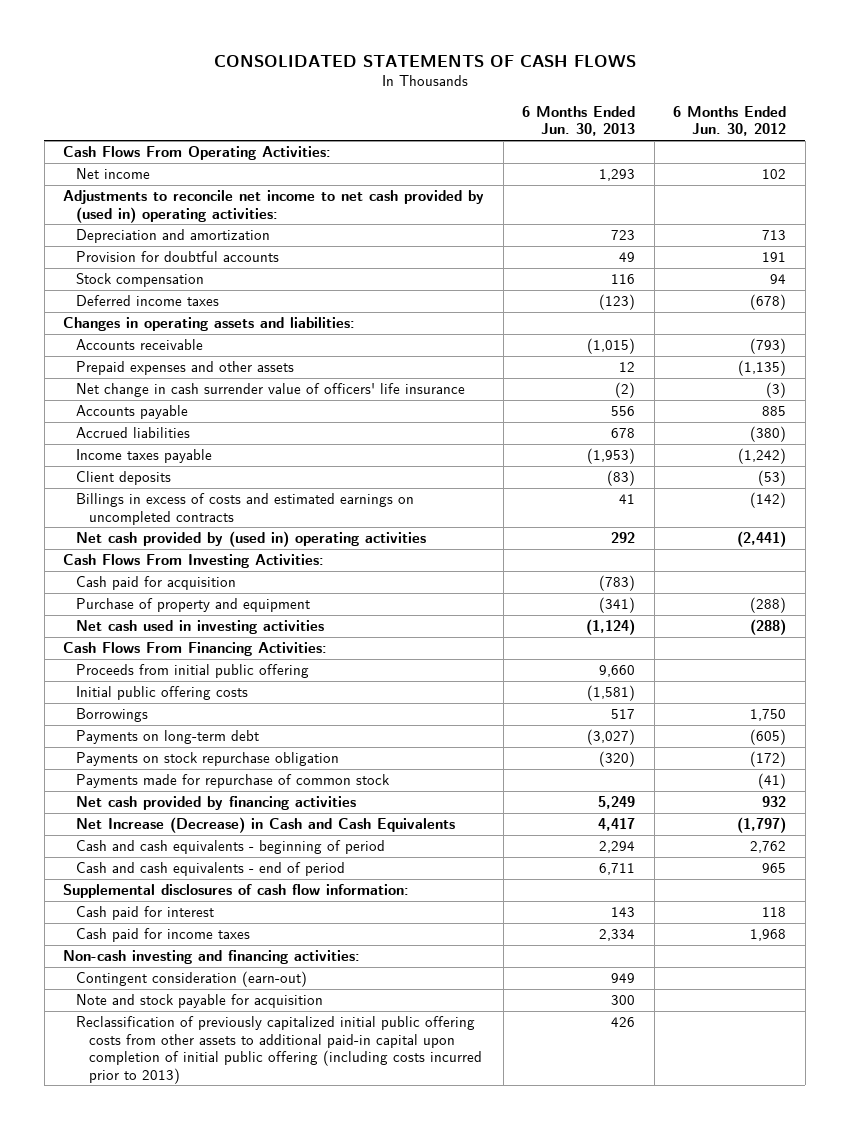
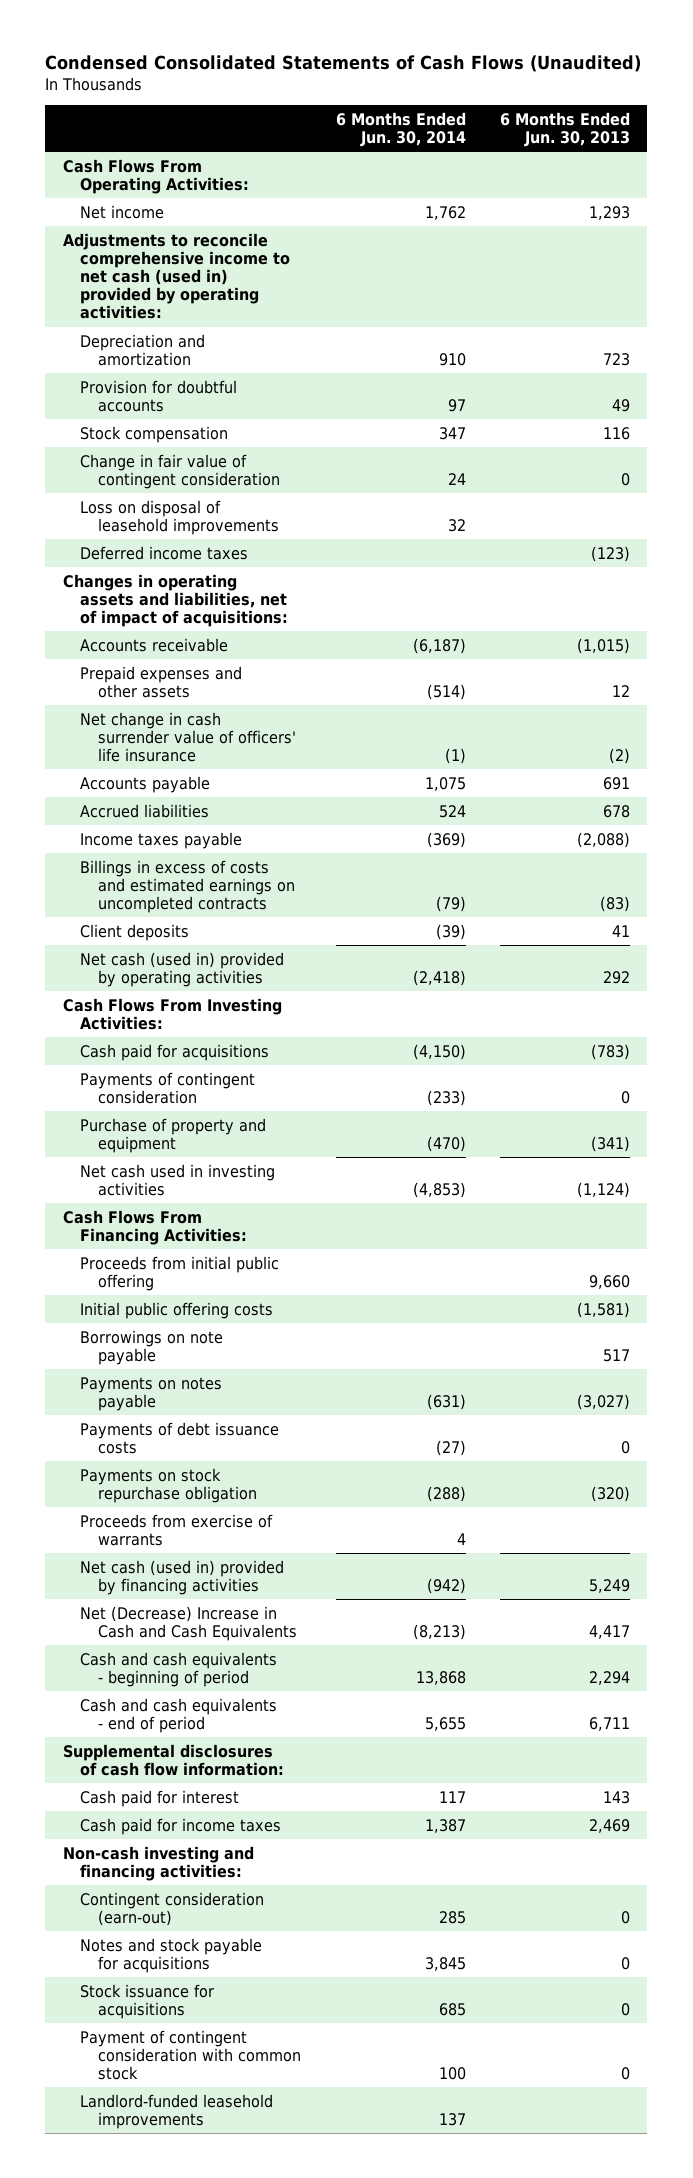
- CONSOLIDATED STATEMENTS OF CASH FLOWS
+ Condensed Consolidated Statements of Cash Flows (Unaudited)
- | 6 Months Ended Jun. 30, 2013 | 6 Months Ended Jun. 30, 2012
+ | 6 Months Ended Jun. 30, 2014 | 6 Months Ended Jun. 30, 2013
- Adjustments to reconcile net income to net cash provided by (used in) operating activities:
+ Adjustments to reconcile comprehensive income to net cash (used in) provided by operating activities:
+ Change in fair value of contingent consideration | 24 | 0
+ Loss on disposal of leasehold improvements | 32 |
- Changes in operating assets and liabilities:
+ Changes in operating assets and liabilities, net of impact of acquisitions:
- Accounts payable | 556 | 885
+ Accounts payable | 1,075 | 691
- Income taxes payable | (1,953) | (1,242)
- Client deposits | (83) | (53)
- Billings in excess of costs and estimated earnings on uncompleted contracts | 41 | (142)
- Net cash provided by (used in) operating activities | 292 | (2,441)
+ Income taxes payable | (369) | (2,088)
+ Billings in excess of costs and estimated earnings on uncompleted contracts | (79) | (83)
+ Client deposits | (39) | 41
+ Net cash (used in) provided by operating activities | (2,418) | 292
- Cash paid for acquisition | (783) |
+ Cash paid for acquisitions | (4,150) | (783)
+ Payments of contingent consideration | (233) | 0
- Borrowings | 517 | 1,750
- Payments on long-term debt | (3,027) | (605)
+ Borrowings on note payable | | 517
+ Payments on notes payable | (631) | (3,027)
+ Payments of debt issuance costs | (27) | 0
- Payments made for repurchase of common stock | | (41)
- Net cash provided by financing activities | 5,249 | 932
- Net Increase (Decrease) in Cash and Cash Equivalents | 4,417 | (1,797)
+ Proceeds from exercise of warrants | 4 |
+ Net cash (used in) provided by financing activities | (942) | 5,249
+ Net (Decrease) Increase in Cash and Cash Equivalents | (8,213) | 4,417
- Cash paid for income taxes | 2,334 | 1,968
+ Cash paid for income taxes | 1,387 | 2,469
- Contingent consideration (earn-out) | 949 |
- Note and stock payable for acquisition | 300 |
- Reclassification of previously capitalized initial public offering costs from other assets to additional paid-in capital upon completion of initial public offering (including costs incurred prior to 2013) | 426 |
+ Contingent consideration (earn-out) | 285 | 0
+ Notes and stock payable for acquisitions | 3,845 | 0
+ Stock issuance for acquisitions | 685 | 0
+ Payment of contingent consideration with common stock | 100 | 0
+ Landlord-funded leasehold improvements | 137 |

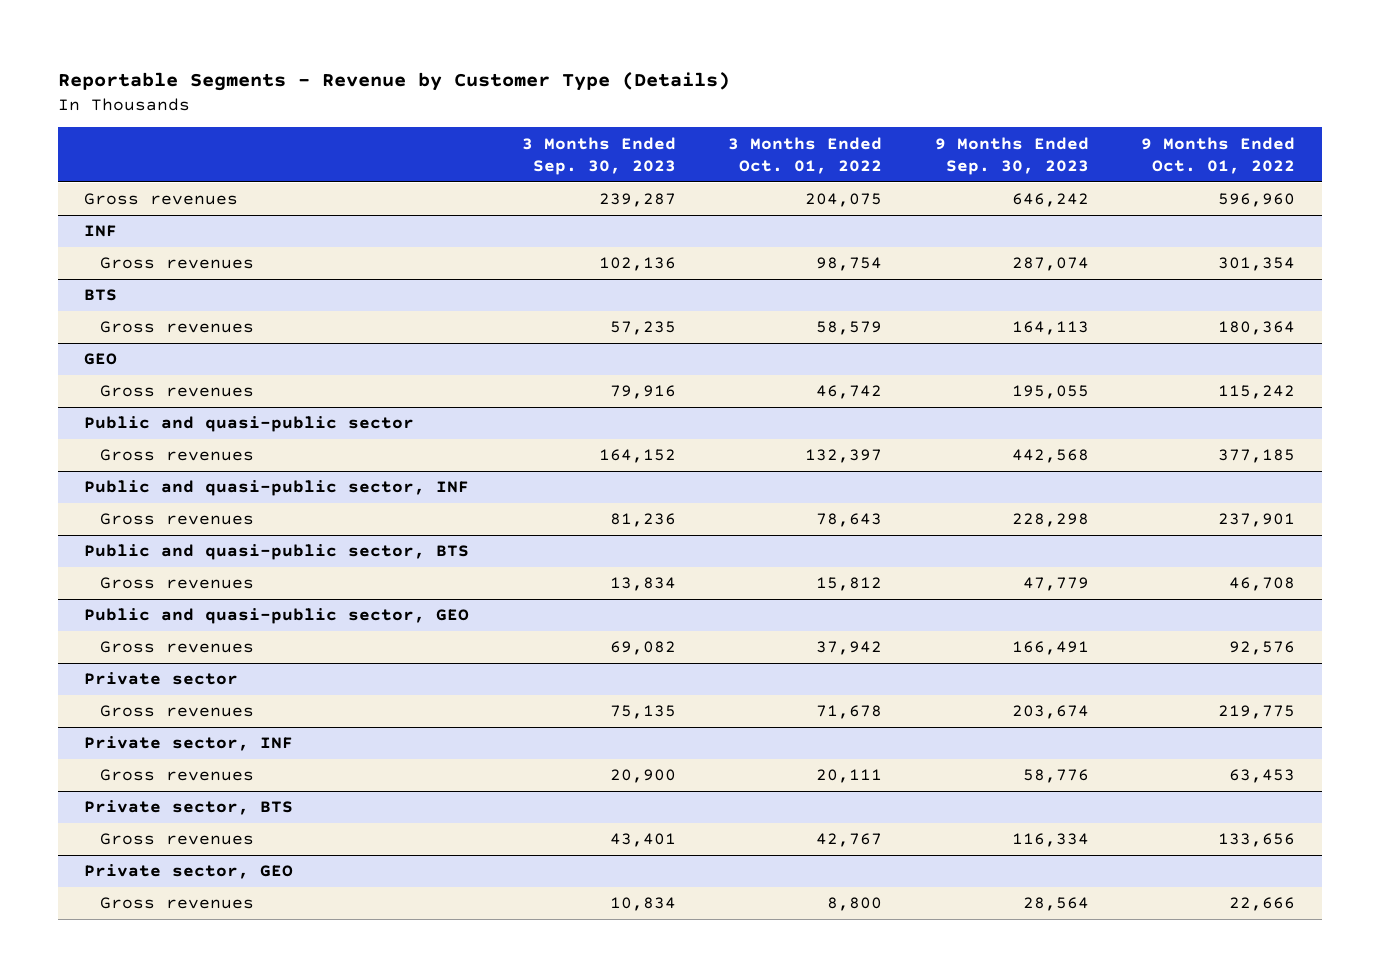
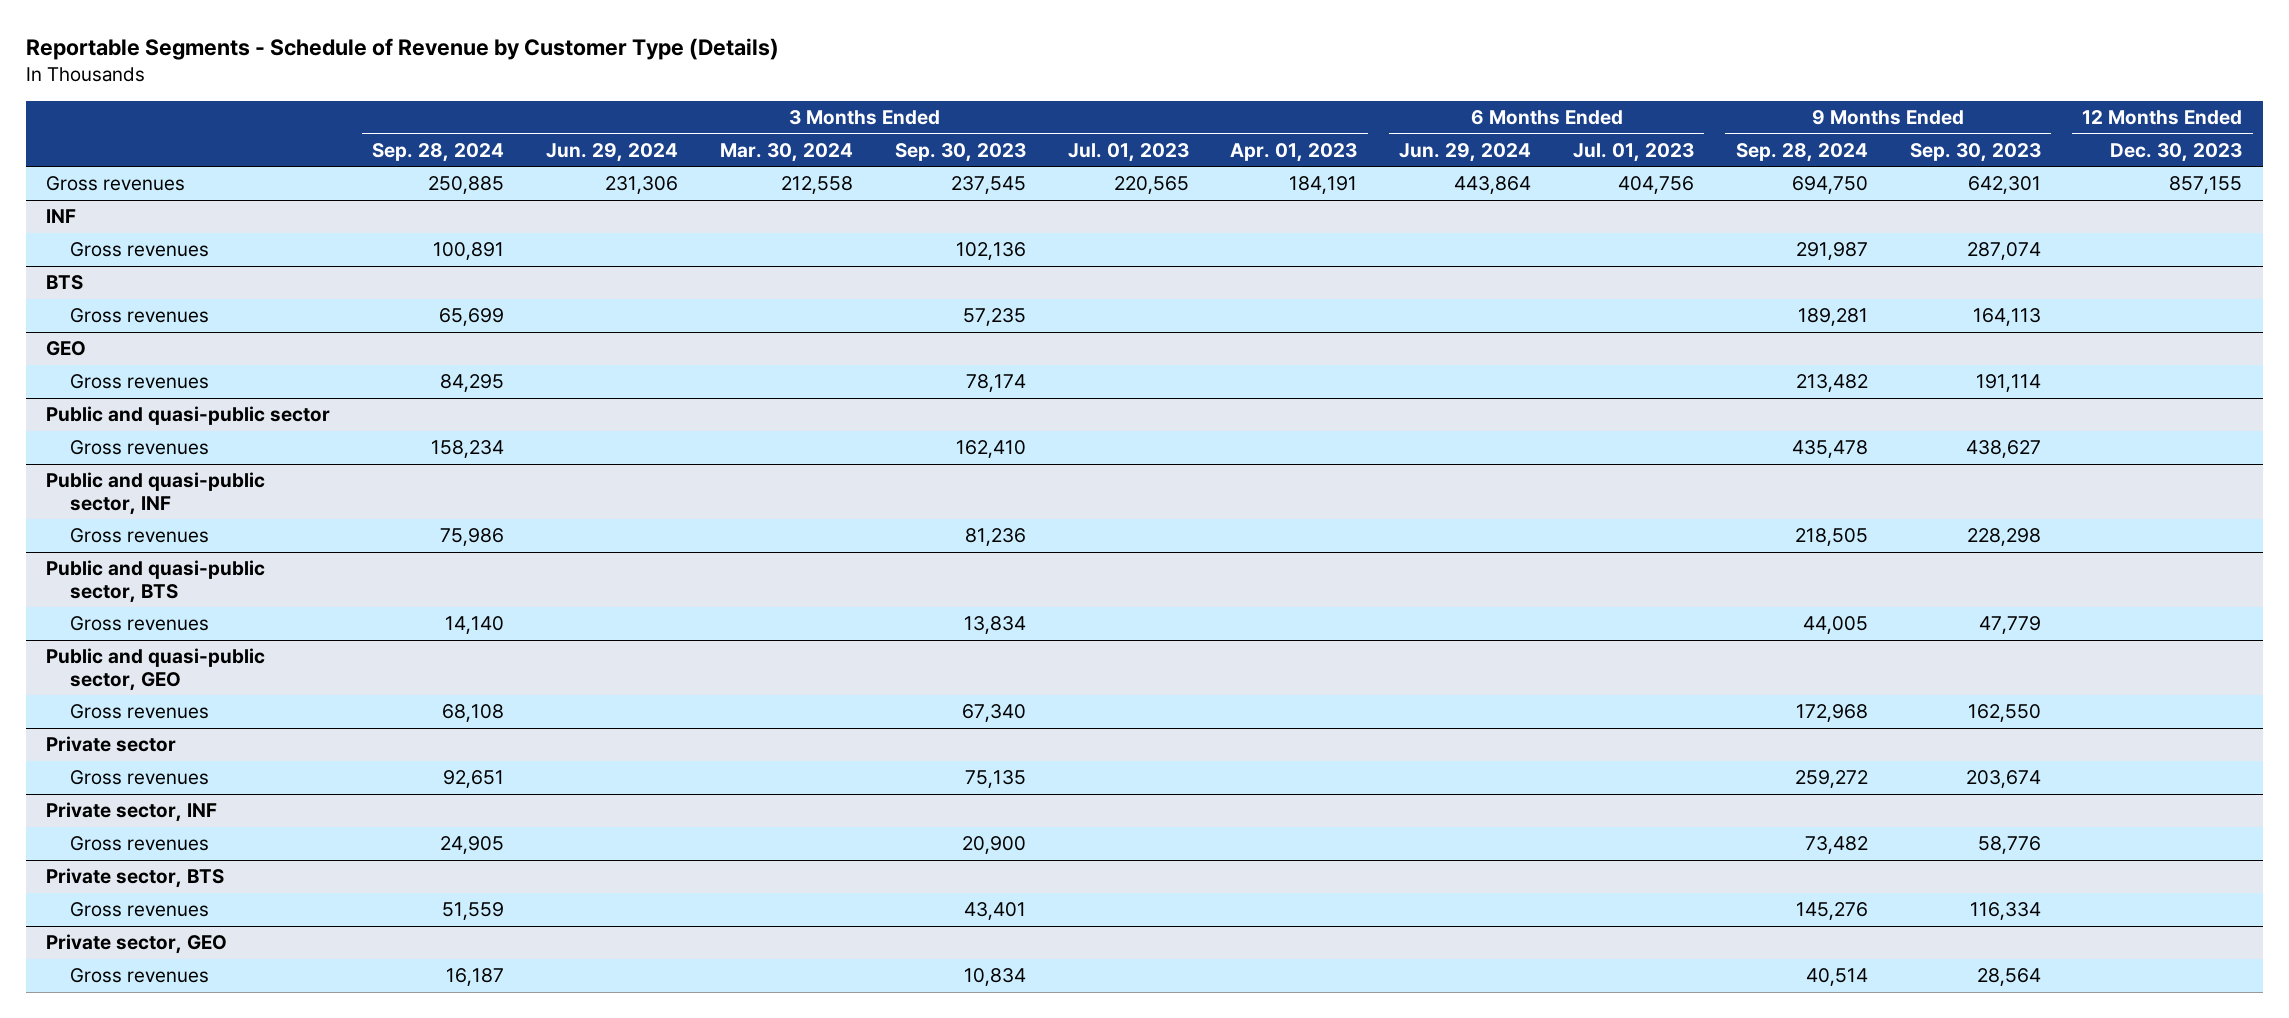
- Reportable Segments - Revenue by Customer Type (Details)
+ Reportable Segments - Schedule of Revenue by Customer Type (Details)
- | 3 Months Ended Sep. 30, 2023 | 3 Months Ended Oct. 01, 2022 | 9 Months Ended Sep. 30, 2023 | 9 Months Ended Oct. 01, 2022
+ | 3 Months Ended Sep. 28, 2024 | 3 Months Ended Jun. 29, 2024 | 3 Months Ended Mar. 30, 2024 | 3 Months Ended Sep. 30, 2023 | 3 Months Ended Jul. 01, 2023 | 3 Months Ended Apr. 01, 2023 | 6 Months Ended Jun. 29, 2024 | 6 Months Ended Jul. 01, 2023 | 9 Months Ended Sep. 28, 2024 | 9 Months Ended Sep. 30, 2023 | 12 Months Ended Dec. 30, 2023
- Gross revenues | 239,287 | 204,075 | 646,242 | 596,960
+ Gross revenues | 250,885 | 231,306 | 212,558 | 237,545 | 220,565 | 184,191 | 443,864 | 404,756 | 694,750 | 642,301 | 857,155
@ GEO
- Gross revenues | 79,916 | 46,742 | 195,055 | 115,242
+ Gross revenues | 84,295 | | | 78,174 | | | | | 213,482 | 191,114 |
@ Public and quasi-public sector
- Gross revenues | 164,152 | 132,397 | 442,568 | 377,185
+ Gross revenues | 158,234 | | | 162,410 | | | | | 435,478 | 438,627 |
@ Public and quasi-public sector, GEO
- Gross revenues | 69,082 | 37,942 | 166,491 | 92,576
+ Gross revenues | 68,108 | | | 67,340 | | | | | 172,968 | 162,550 |

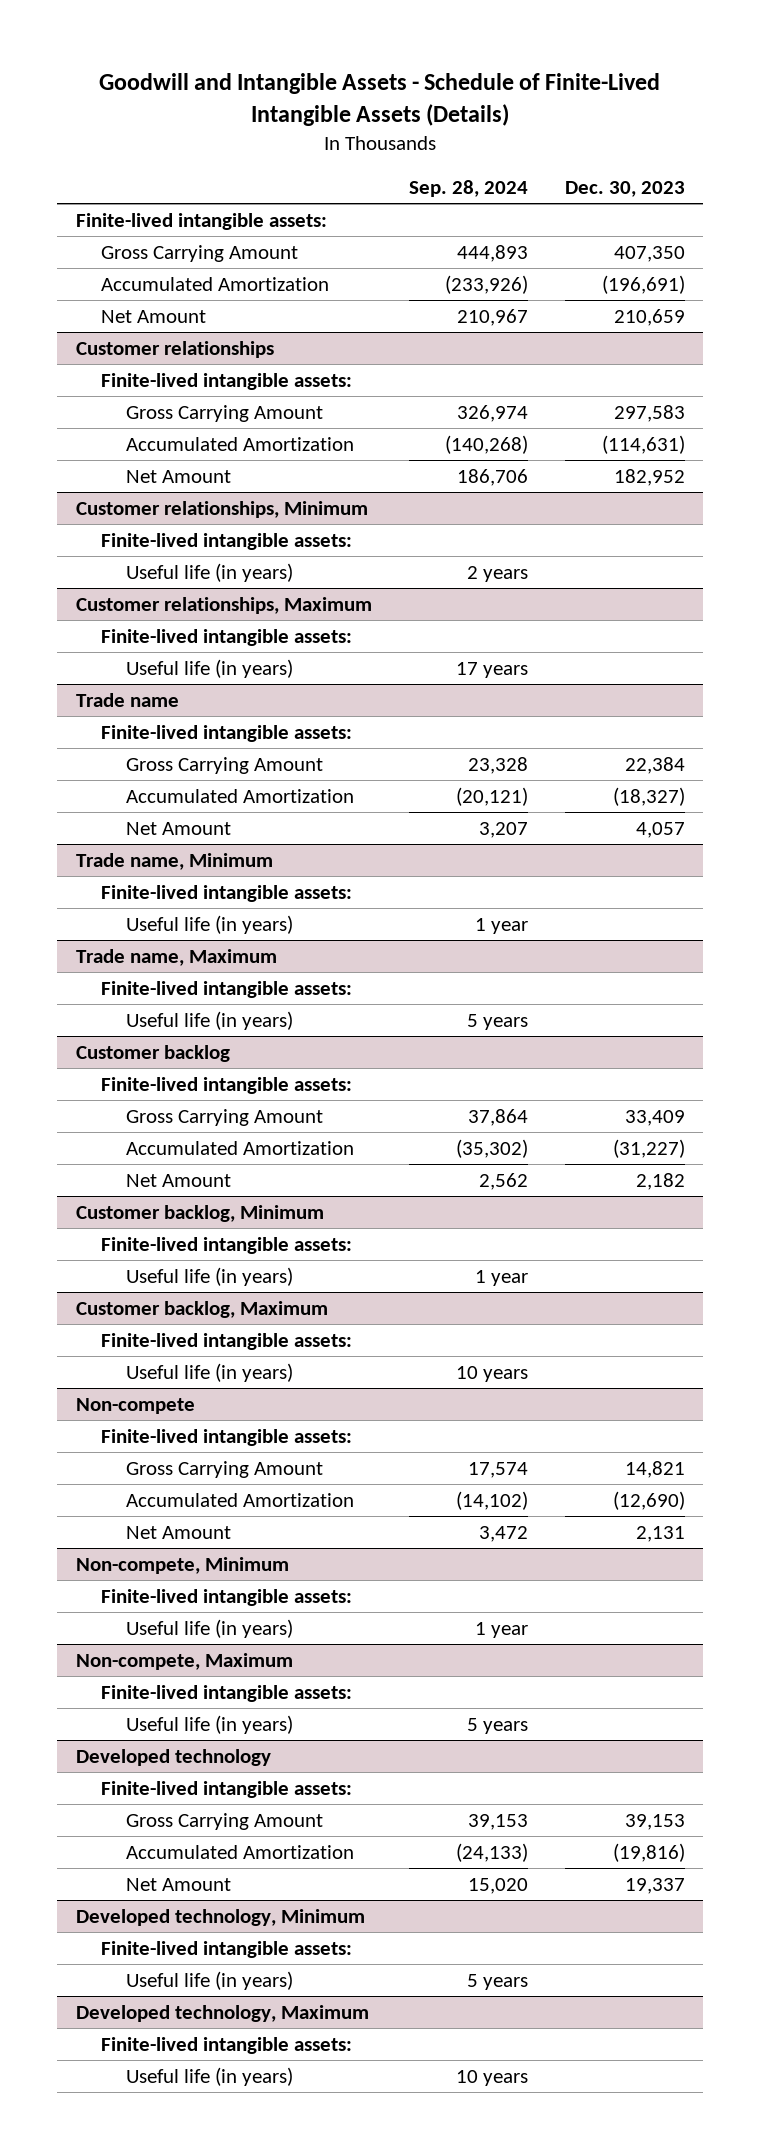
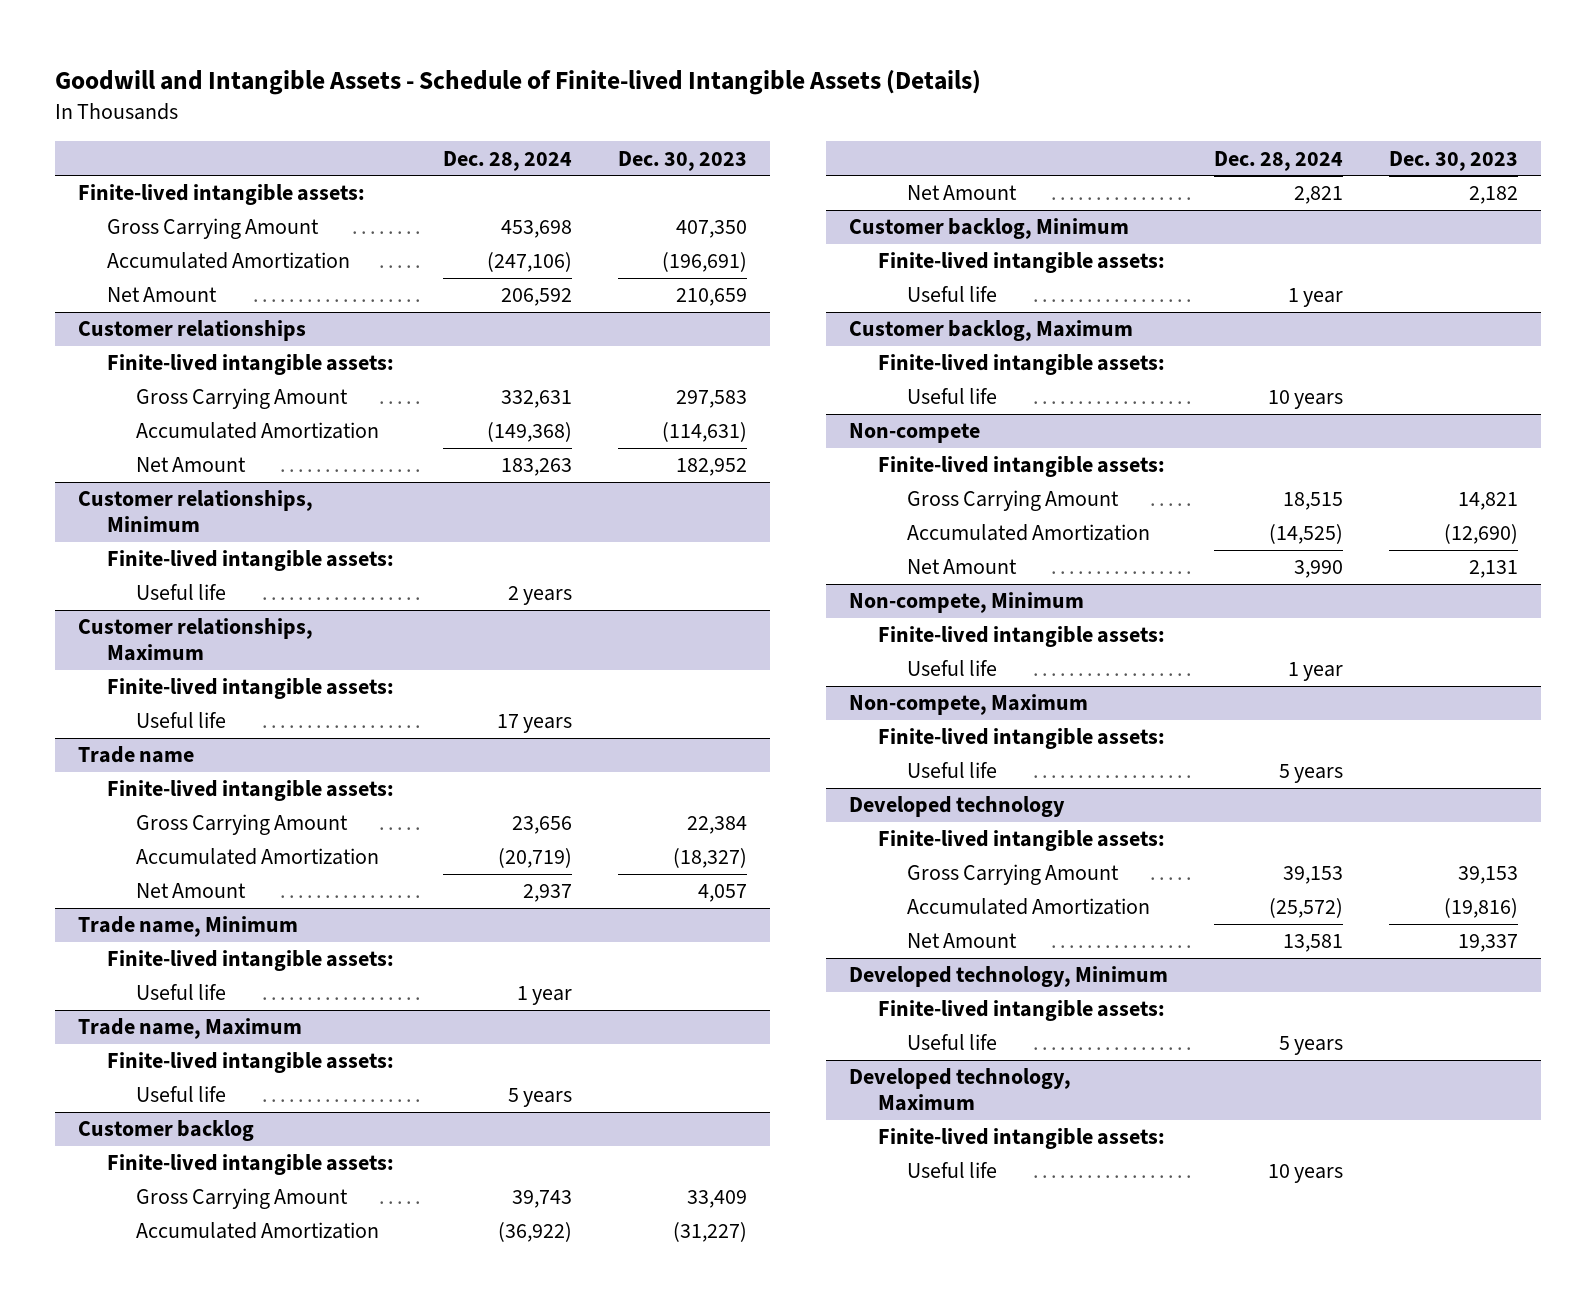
- Goodwill and Intangible Assets - Schedule of Finite-Lived Intangible Assets (Details)
+ Goodwill and Intangible Assets - Schedule of Finite-lived Intangible Assets (Details)
- | Sep. 28, 2024 | Dec. 30, 2023
+ | Dec. 28, 2024 | Dec. 30, 2023
@ Customer relationships, Minimum
- Useful life (in years) | 2 years |
+ Useful life | 2 years |
@ Customer relationships, Maximum
- Useful life (in years) | 17 years |
+ Useful life | 17 years |
@ Trade name, Minimum
- Useful life (in years) | 1 year |
+ Useful life | 1 year |
@ Trade name, Maximum
- Useful life (in years) | 5 years |
+ Useful life | 5 years |
@ Customer backlog, Minimum
- Useful life (in years) | 1 year |
+ Useful life | 1 year |
@ Customer backlog, Maximum
- Useful life (in years) | 10 years |
+ Useful life | 10 years |
@ Non-compete, Minimum
- Useful life (in years) | 1 year |
+ Useful life | 1 year |
@ Non-compete, Maximum
- Useful life (in years) | 5 years |
+ Useful life | 5 years |
@ Developed technology, Minimum
- Useful life (in years) | 5 years |
+ Useful life | 5 years |
@ Developed technology, Maximum
- Useful life (in years) | 10 years |
+ Useful life | 10 years |

